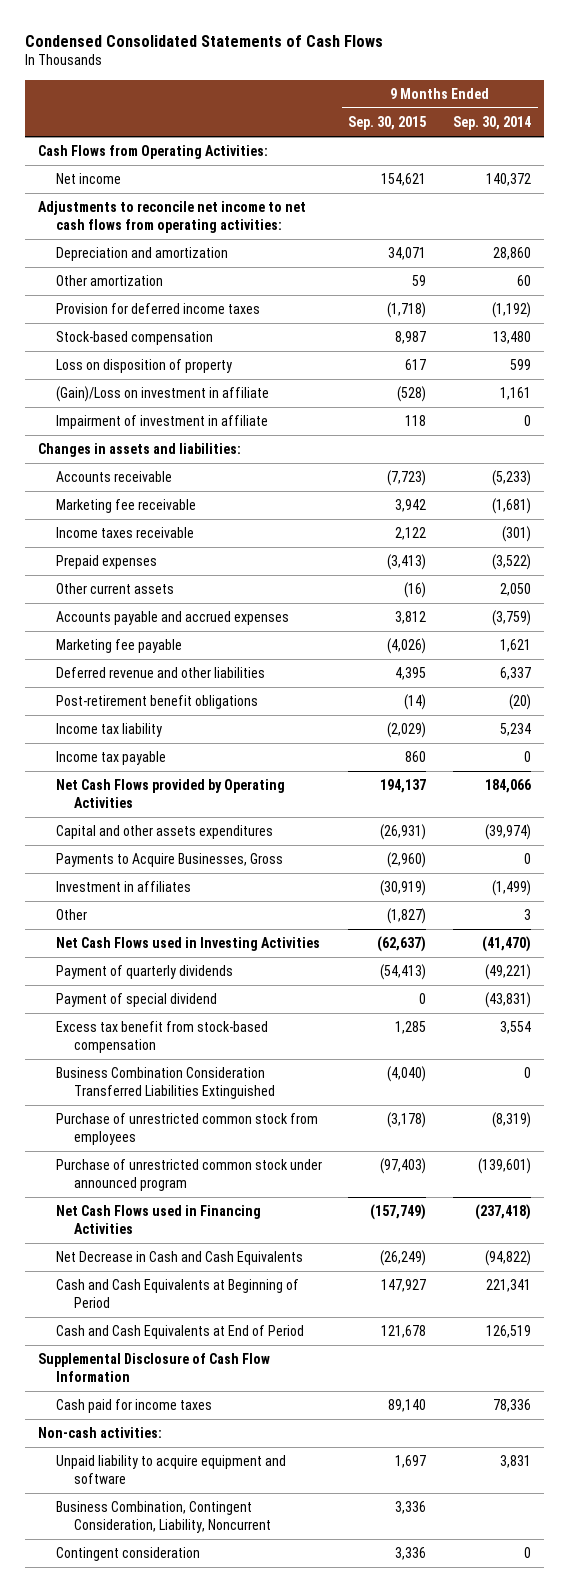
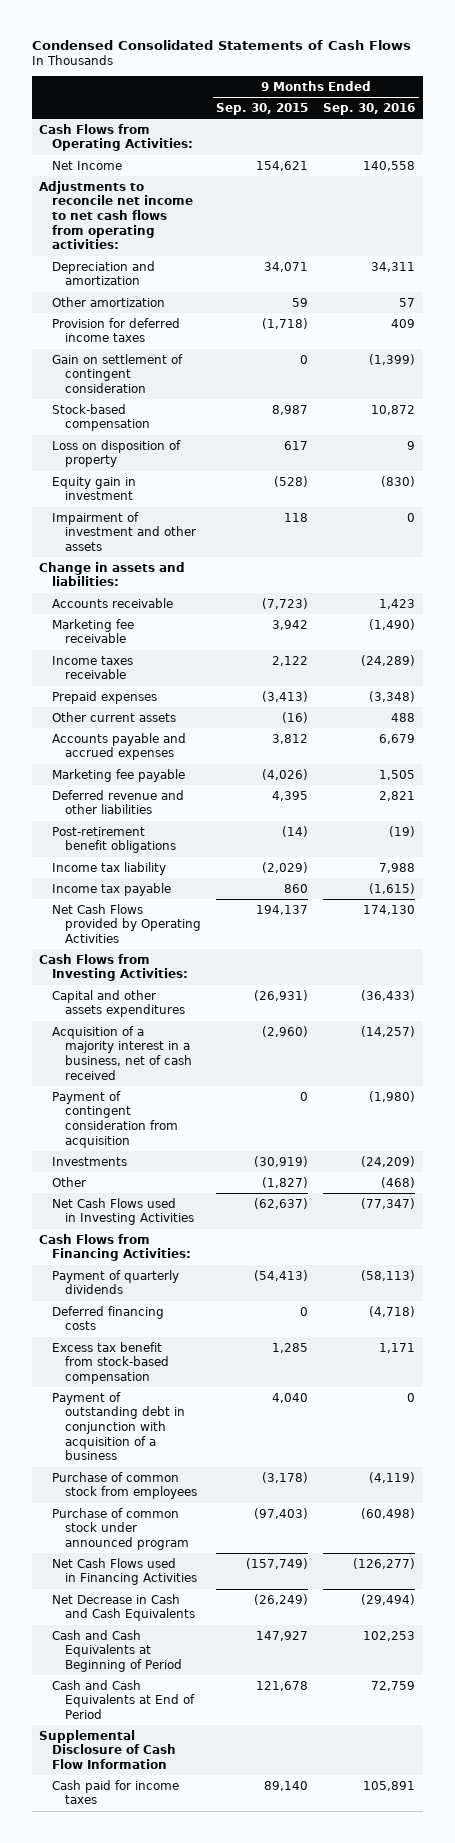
- | 9 Months Ended Sep. 30, 2015 | 9 Months Ended Sep. 30, 2014
+ | 9 Months Ended Sep. 30, 2015 | 9 Months Ended Sep. 30, 2016
- Net income | 154,621 | 140,372
+ Net Income | 154,621 | 140,558
+ Gain on settlement of contingent consideration | 0 | (1,399)
- (Gain)/Loss on investment in affiliate | (528) | 1,161
- Impairment of investment in affiliate | 118 | 0
- Changes in assets and liabilities:
+ Equity gain in investment | (528) | (830)
+ Impairment of investment and other assets | 118 | 0
+ Change in assets and liabilities:
+ Cash Flows from Investing Activities:
- Payments to Acquire Businesses, Gross | (2,960) | 0
- Investment in affiliates | (30,919) | (1,499)
+ Acquisition of a majority interest in a business, net of cash received | (2,960) | (14,257)
+ Payment of contingent consideration from acquisition | 0 | (1,980)
+ Investments | (30,919) | (24,209)
+ Cash Flows from Financing Activities:
- Payment of special dividend | 0 | (43,831)
+ Deferred financing costs | 0 | (4,718)
- Business Combination Consideration Transferred Liabilities Extinguished | (4,040) | 0
- Purchase of unrestricted common stock from employees | (3,178) | (8,319)
- Purchase of unrestricted common stock under announced program | (97,403) | (139,601)
+ Payment of outstanding debt in conjunction with acquisition of a business | 4,040 | 0
+ Purchase of common stock from employees | (3,178) | (4,119)
+ Purchase of common stock under announced program | (97,403) | (60,498)
- Non-cash activities:
- Unpaid liability to acquire equipment and software | 1,697 | 3,831
- Business Combination, Contingent Consideration, Liability, Noncurrent | 3,336 |
- Contingent consideration | 3,336 | 0

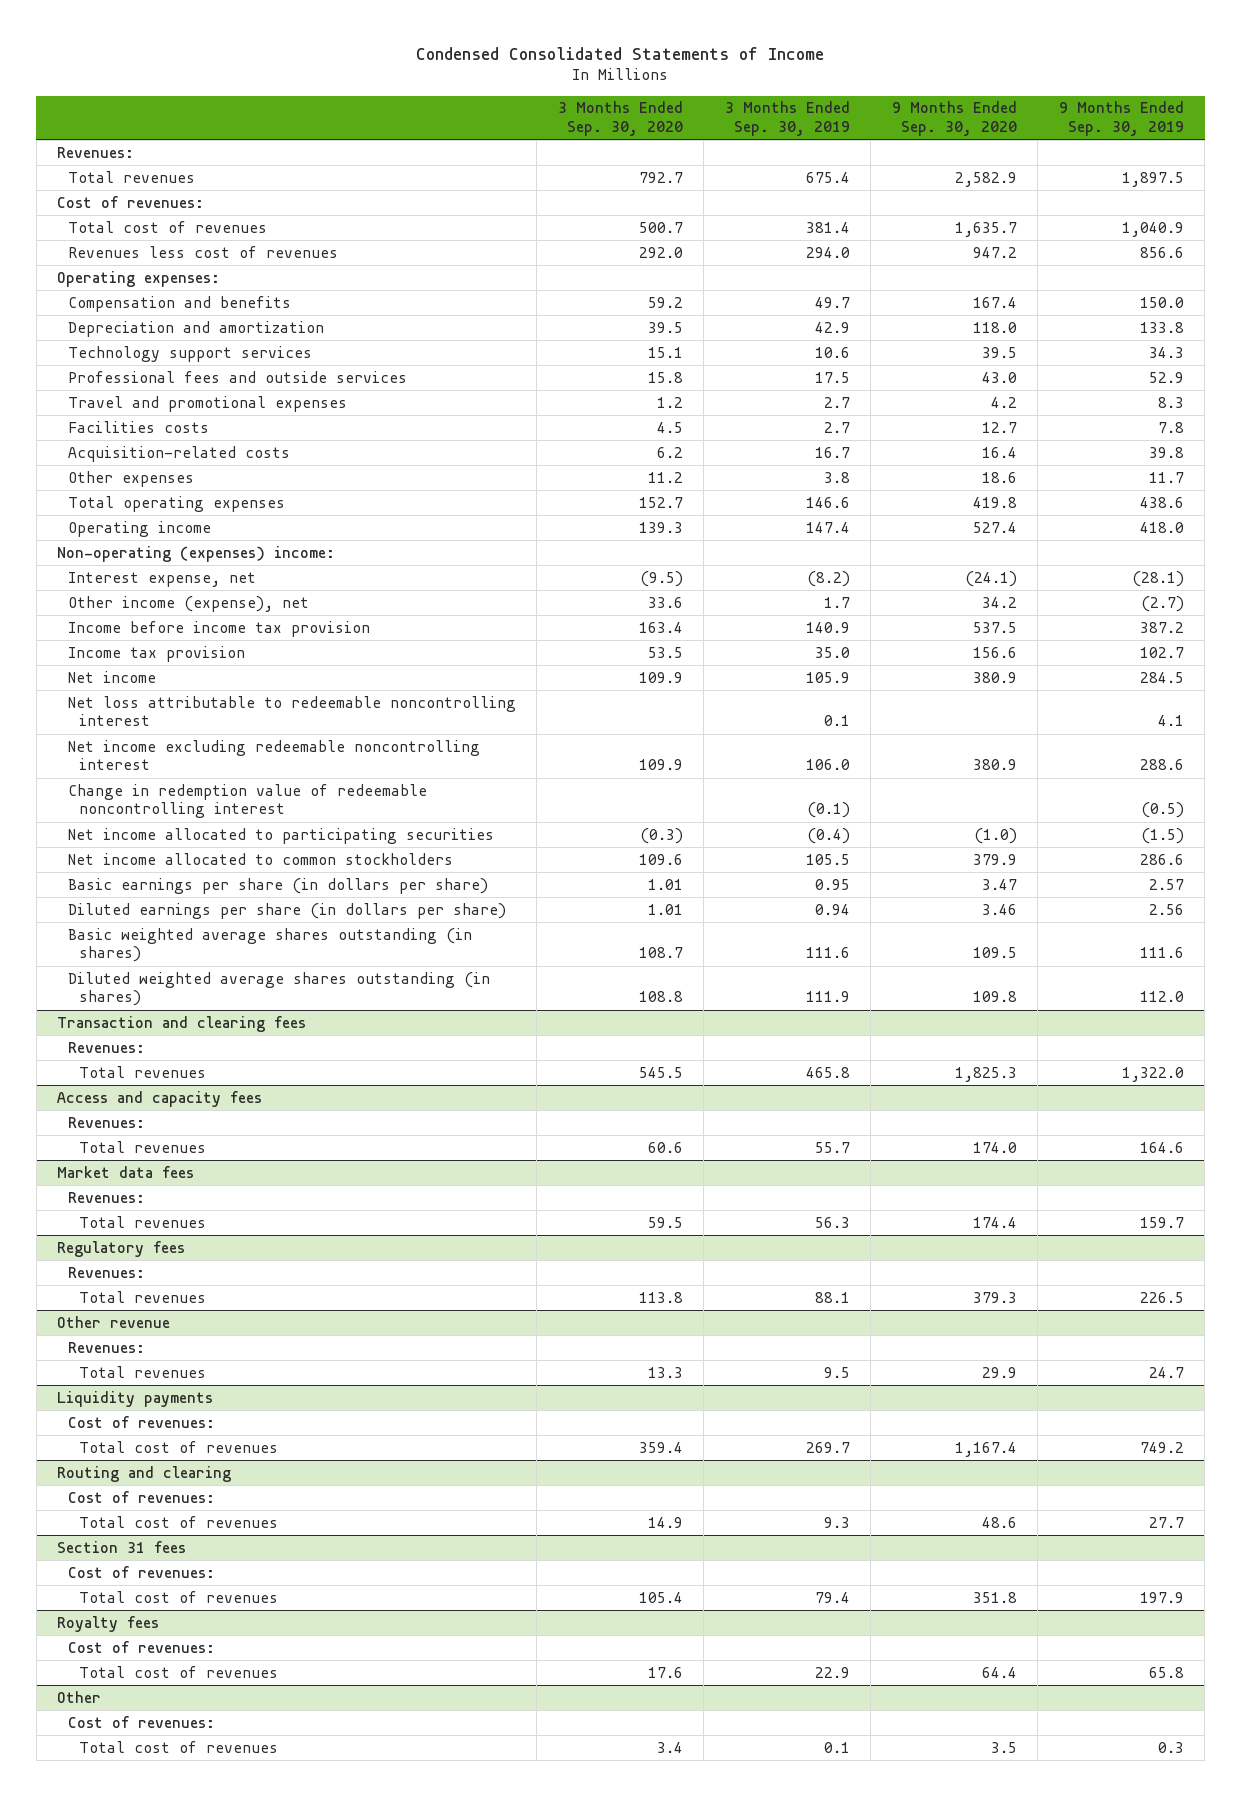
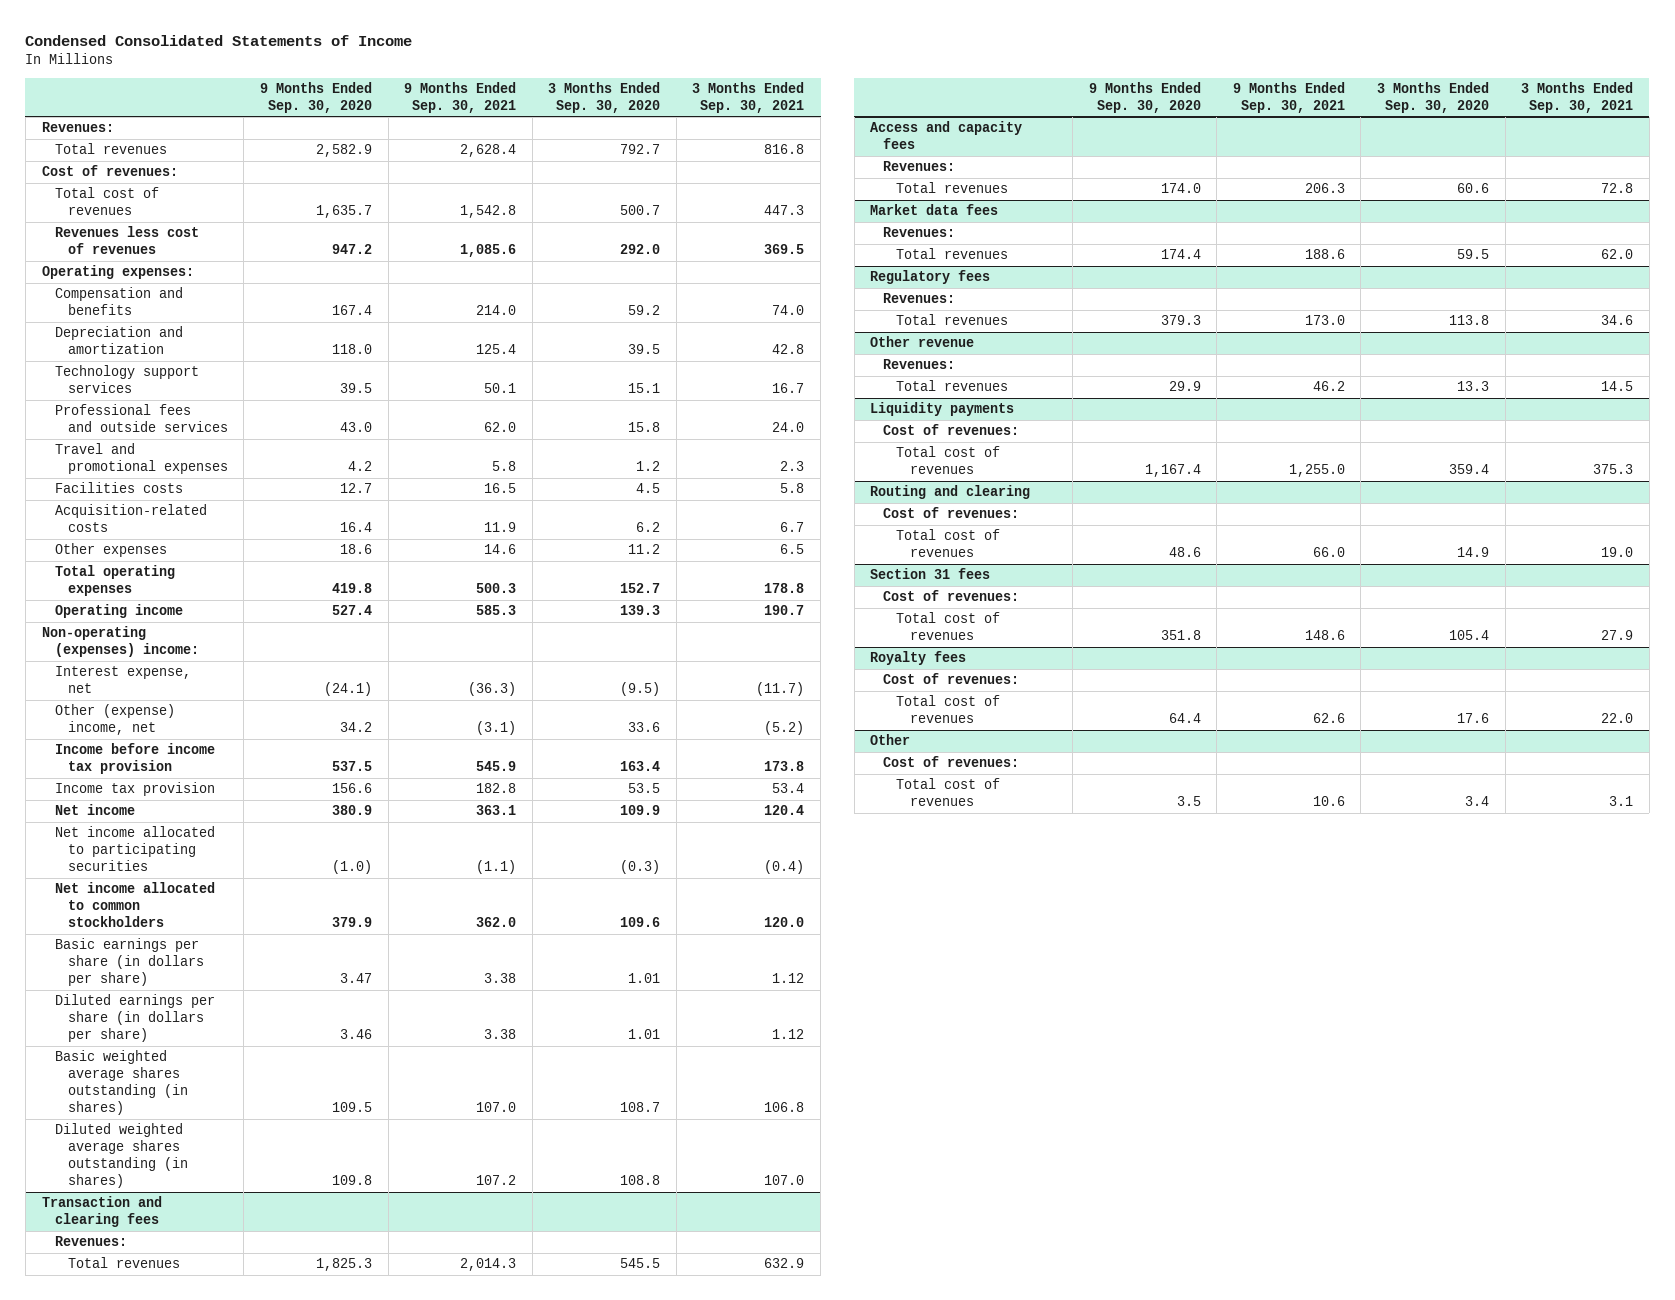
- | 3 Months Ended Sep. 30, 2020 | 3 Months Ended Sep. 30, 2019 | 9 Months Ended Sep. 30, 2020 | 9 Months Ended Sep. 30, 2019
+ | 9 Months Ended Sep. 30, 2020 | 9 Months Ended Sep. 30, 2021 | 3 Months Ended Sep. 30, 2020 | 3 Months Ended Sep. 30, 2021
- Other income (expense), net | 33.6 | 1.7 | 34.2 | (2.7)
+ Other (expense) income, net | 34.2 | (3.1) | 33.6 | (5.2)
- Net loss attributable to redeemable noncontrolling interest | | 0.1 | | 4.1
- Net income excluding redeemable noncontrolling interest | 109.9 | 106.0 | 380.9 | 288.6
- Change in redemption value of redeemable noncontrolling interest | | (0.1) | | (0.5)

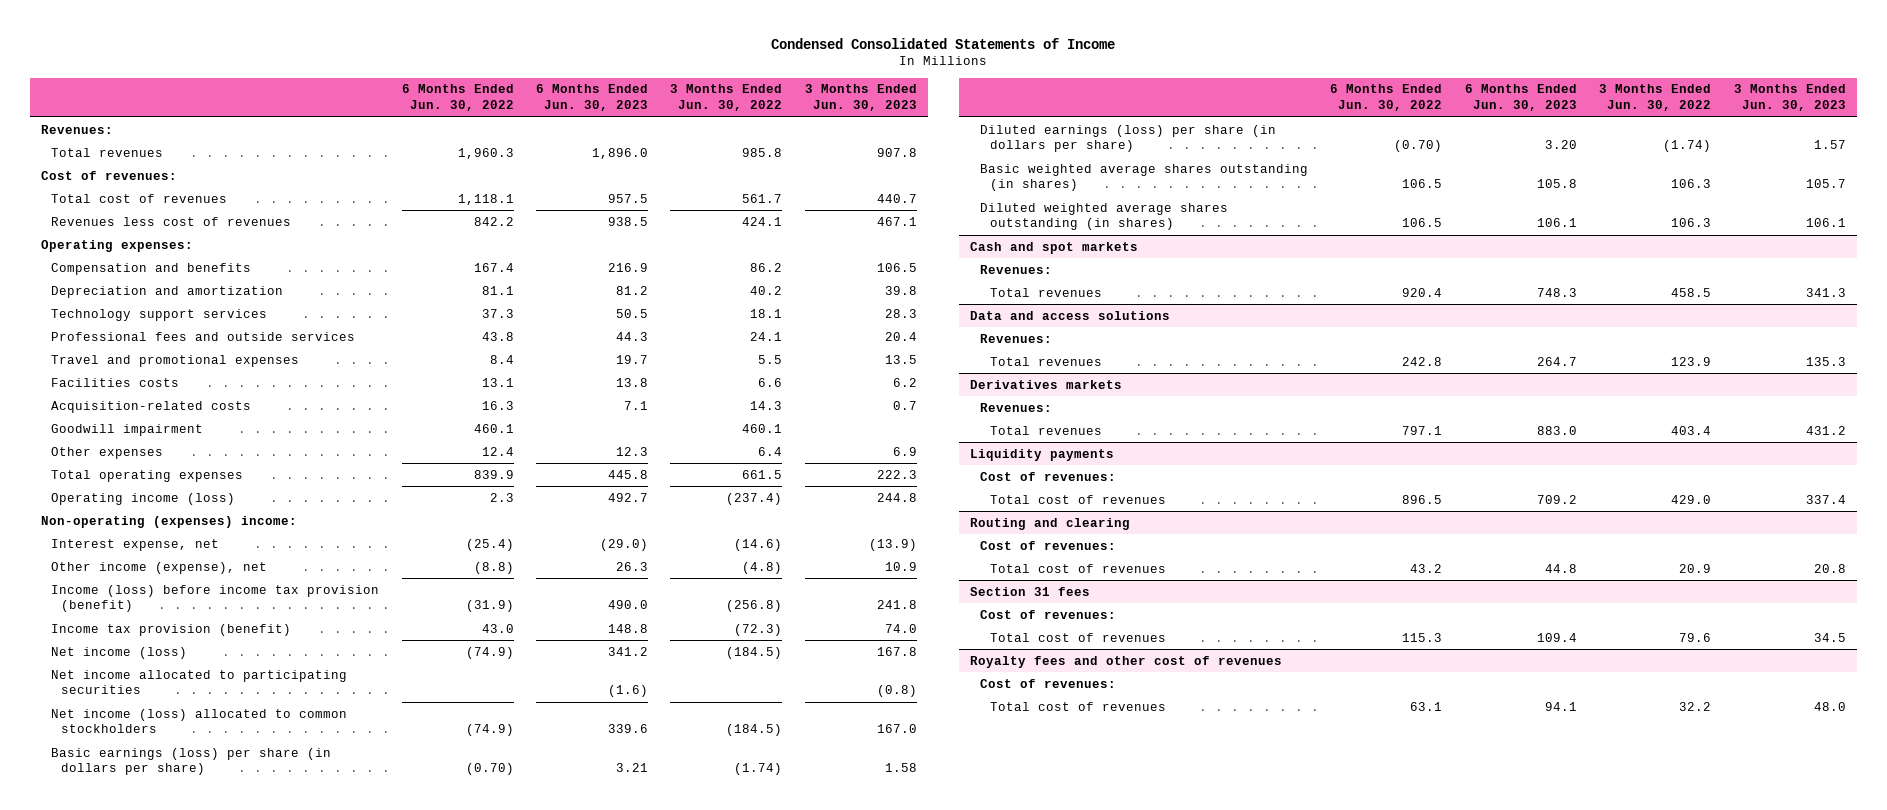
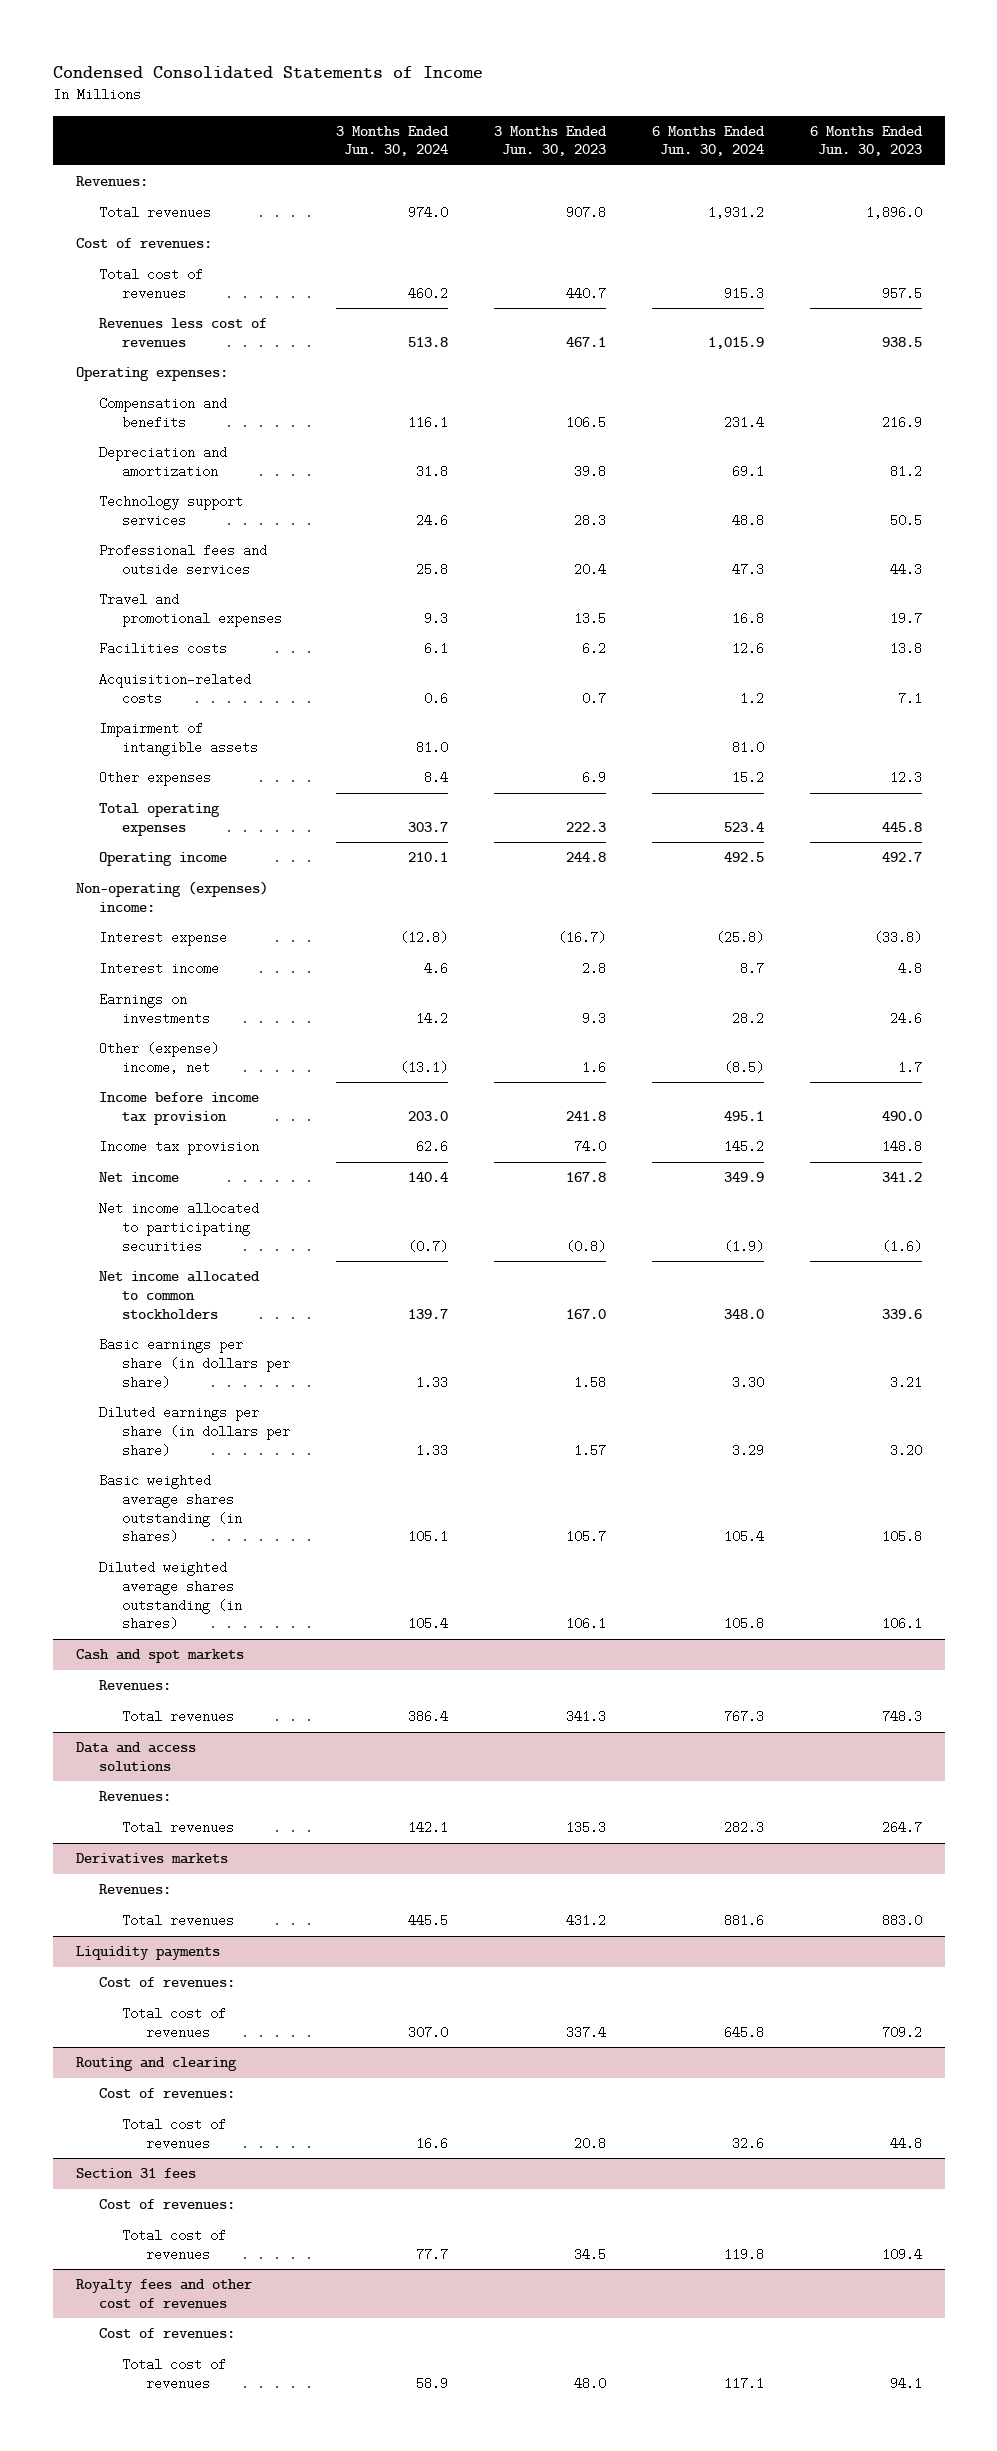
- | 6 Months Ended Jun. 30, 2022 | 6 Months Ended Jun. 30, 2023 | 3 Months Ended Jun. 30, 2022 | 3 Months Ended Jun. 30, 2023
+ | 3 Months Ended Jun. 30, 2024 | 3 Months Ended Jun. 30, 2023 | 6 Months Ended Jun. 30, 2024 | 6 Months Ended Jun. 30, 2023
- Goodwill impairment | 460.1 | | 460.1 |
+ Impairment of intangible assets | 81.0 | | 81.0 |
- Operating income (loss) | 2.3 | 492.7 | (237.4) | 244.8
+ Operating income | 210.1 | 244.8 | 492.5 | 492.7
- Interest expense, net | (25.4) | (29.0) | (14.6) | (13.9)
- Other income (expense), net | (8.8) | 26.3 | (4.8) | 10.9
- Income (loss) before income tax provision (benefit) | (31.9) | 490.0 | (256.8) | 241.8
- Income tax provision (benefit) | 43.0 | 148.8 | (72.3) | 74.0
- Net income (loss) | (74.9) | 341.2 | (184.5) | 167.8
+ Interest expense | (12.8) | (16.7) | (25.8) | (33.8)
+ Interest income | 4.6 | 2.8 | 8.7 | 4.8
+ Earnings on investments | 14.2 | 9.3 | 28.2 | 24.6
+ Other (expense) income, net | (13.1) | 1.6 | (8.5) | 1.7
+ Income before income tax provision | 203.0 | 241.8 | 495.1 | 490.0
+ Income tax provision | 62.6 | 74.0 | 145.2 | 148.8
+ Net income | 140.4 | 167.8 | 349.9 | 341.2
- Net income (loss) allocated to common stockholders | (74.9) | 339.6 | (184.5) | 167.0
- Basic earnings (loss) per share (in dollars per share) | (0.70) | 3.21 | (1.74) | 1.58
- Diluted earnings (loss) per share (in dollars per share) | (0.70) | 3.20 | (1.74) | 1.57
+ Net income allocated to common stockholders | 139.7 | 167.0 | 348.0 | 339.6
+ Basic earnings per share (in dollars per share) | 1.33 | 1.58 | 3.30 | 3.21
+ Diluted earnings per share (in dollars per share) | 1.33 | 1.57 | 3.29 | 3.20

